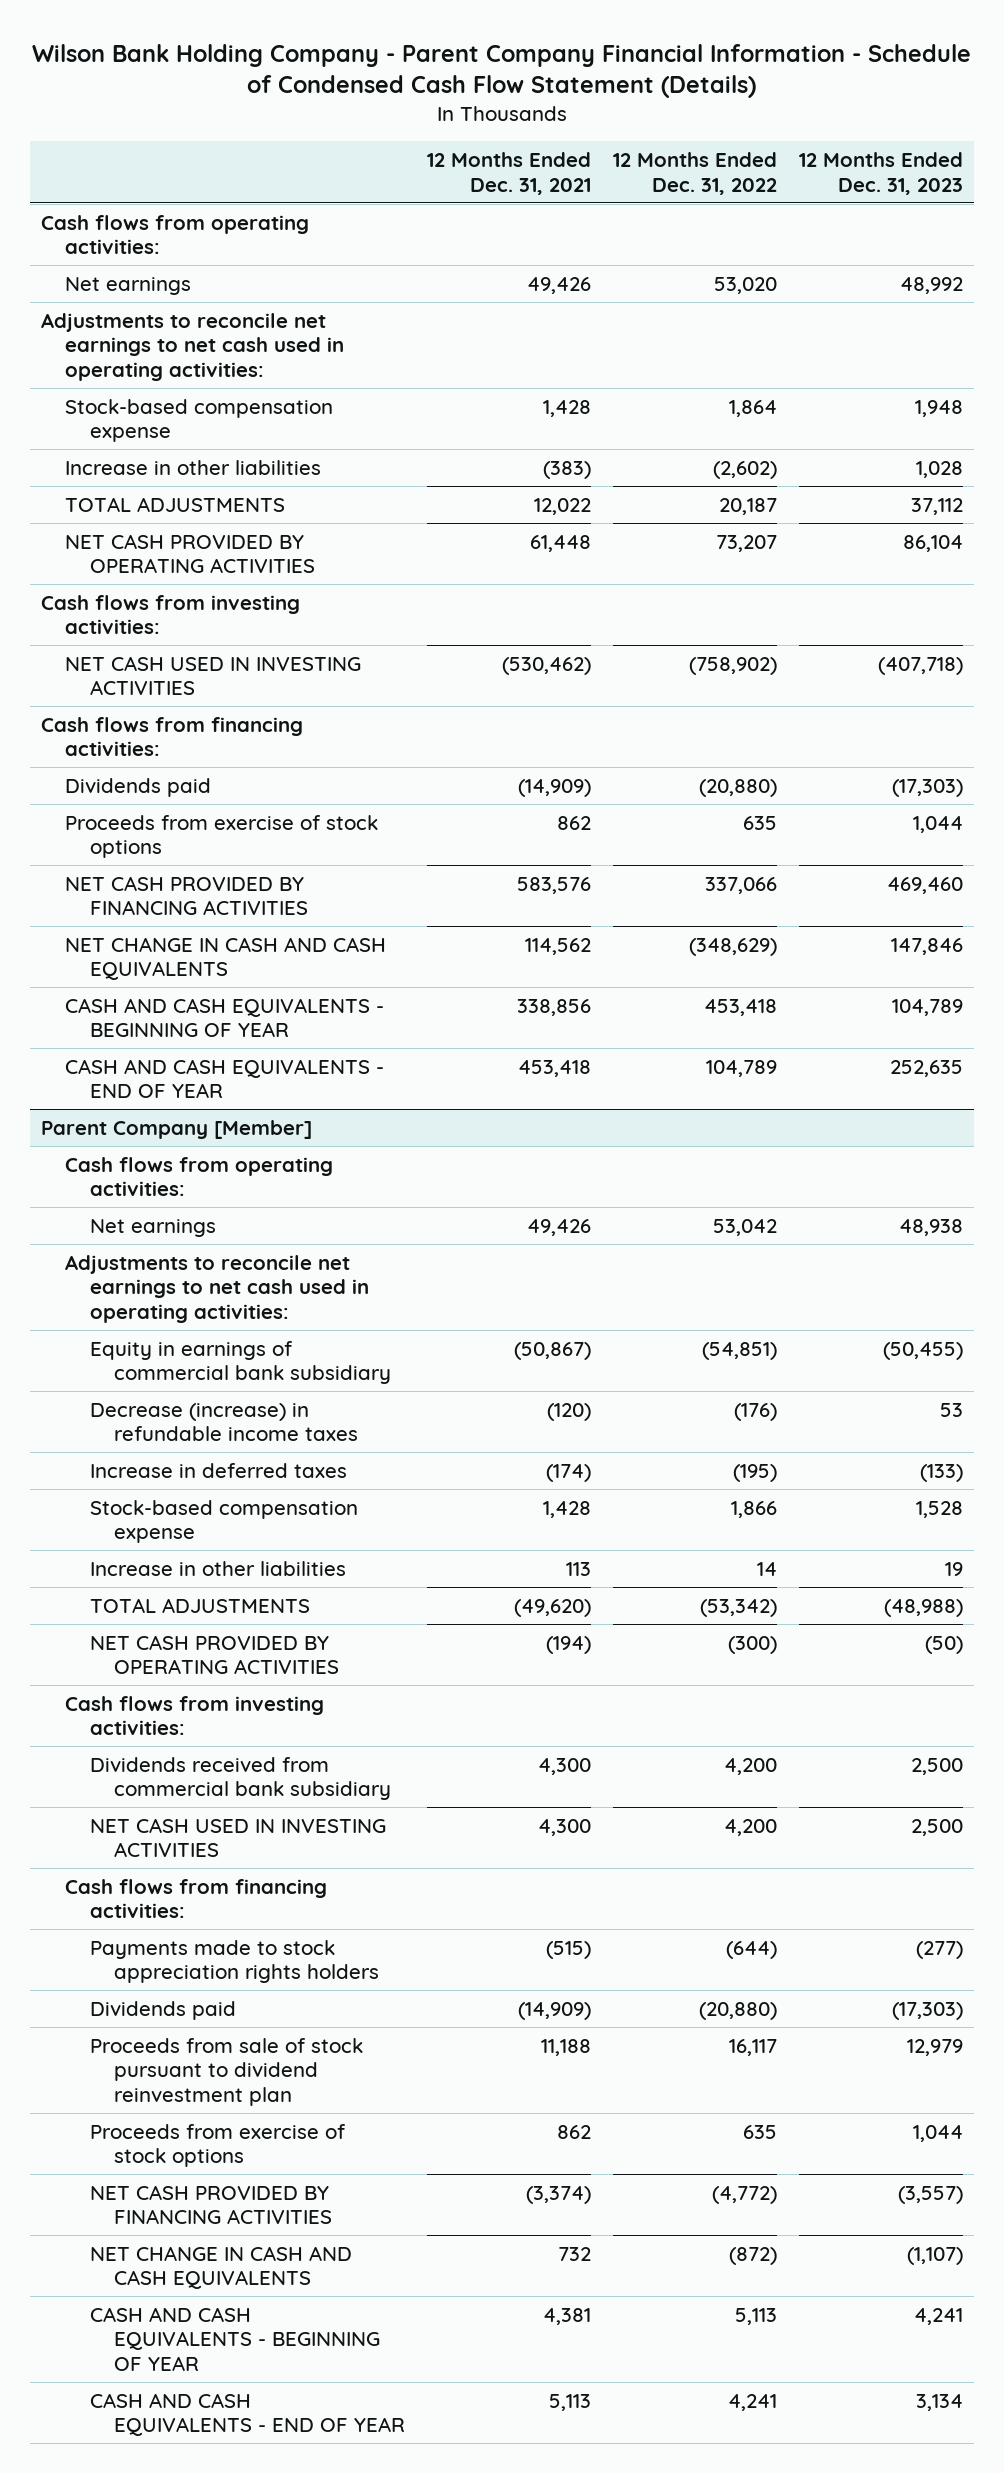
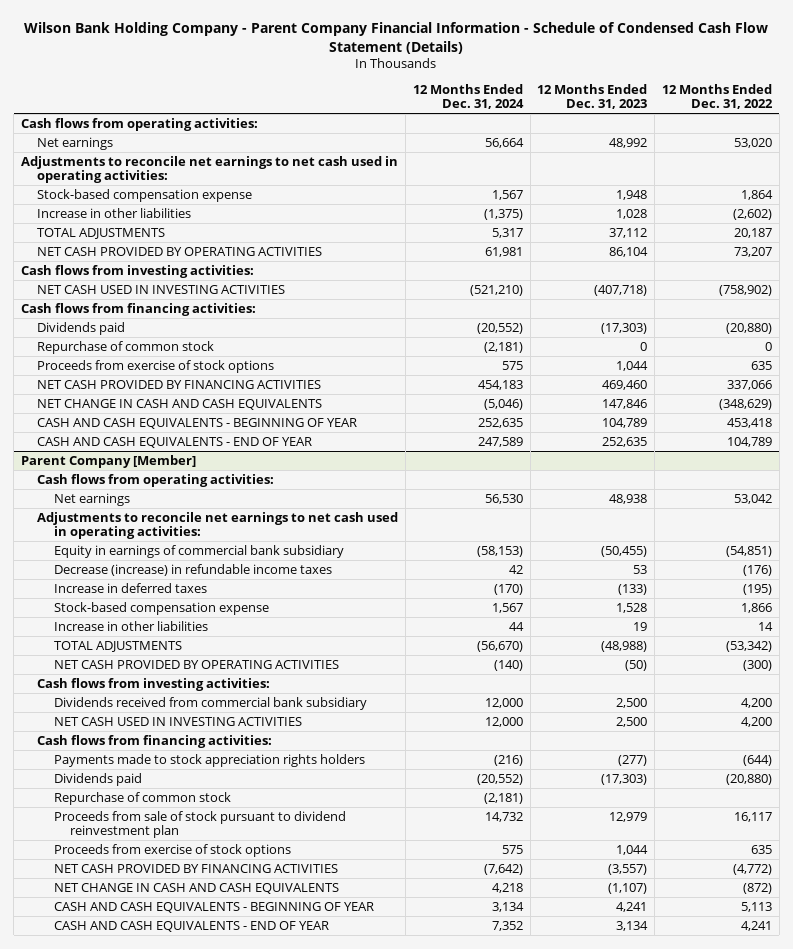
- | 12 Months Ended Dec. 31, 2021 | 12 Months Ended Dec. 31, 2022 | 12 Months Ended Dec. 31, 2023
+ | 12 Months Ended Dec. 31, 2024 | 12 Months Ended Dec. 31, 2023 | 12 Months Ended Dec. 31, 2022
+ Repurchase of common stock | (2,181) | 0 | 0
@ Parent Company [Member]
+ Repurchase of common stock | (2,181) | |

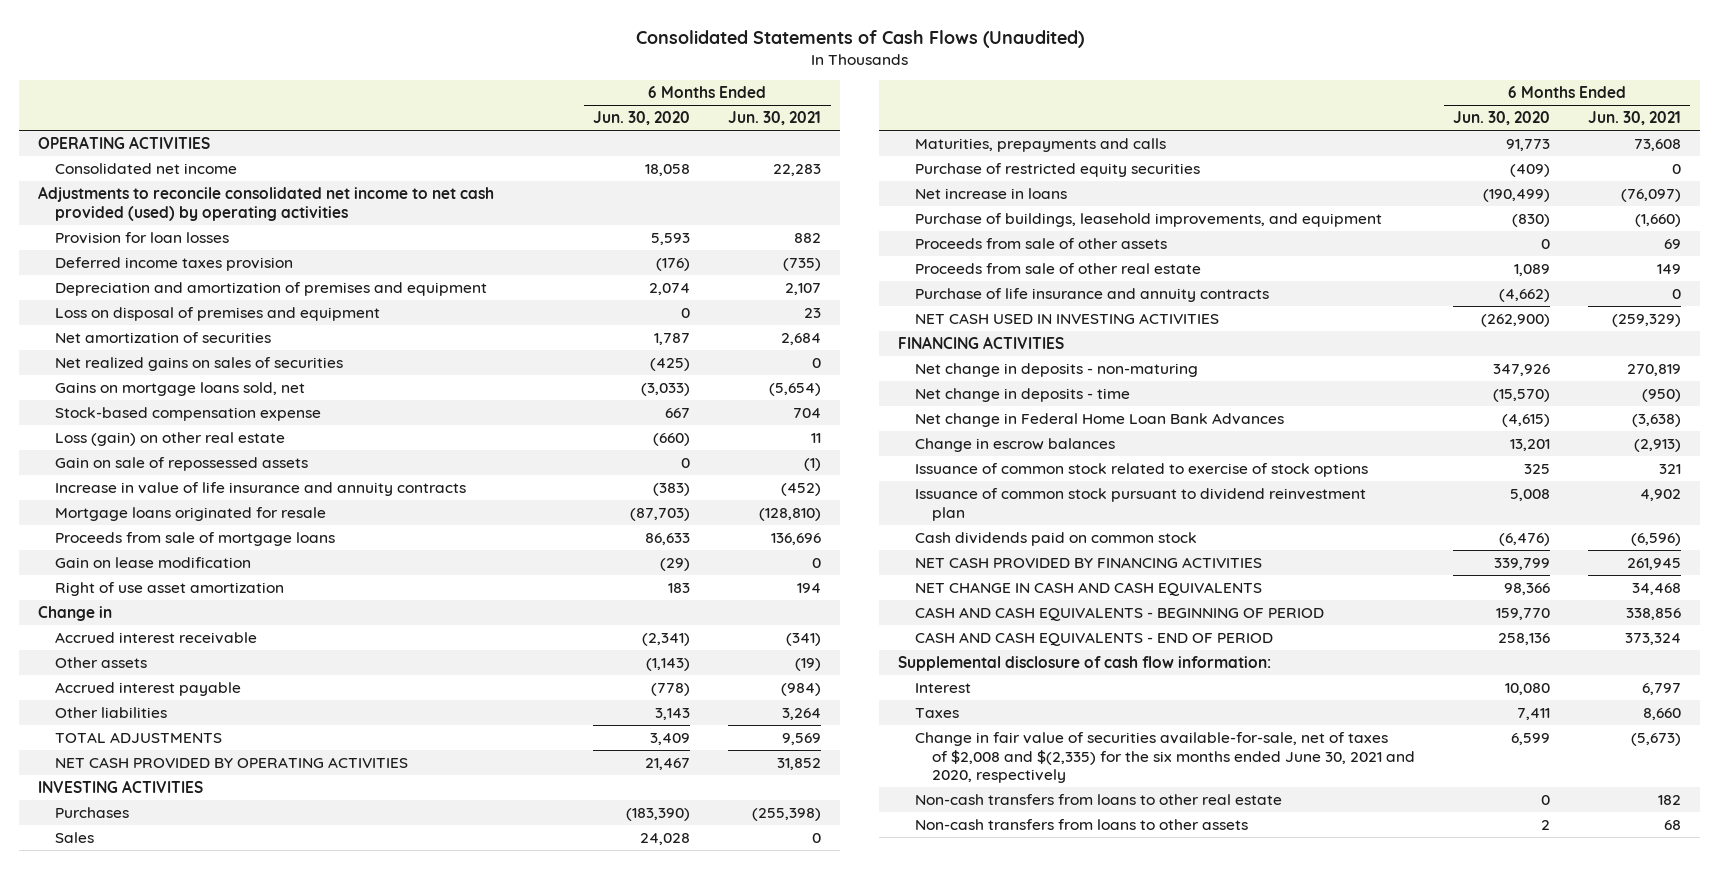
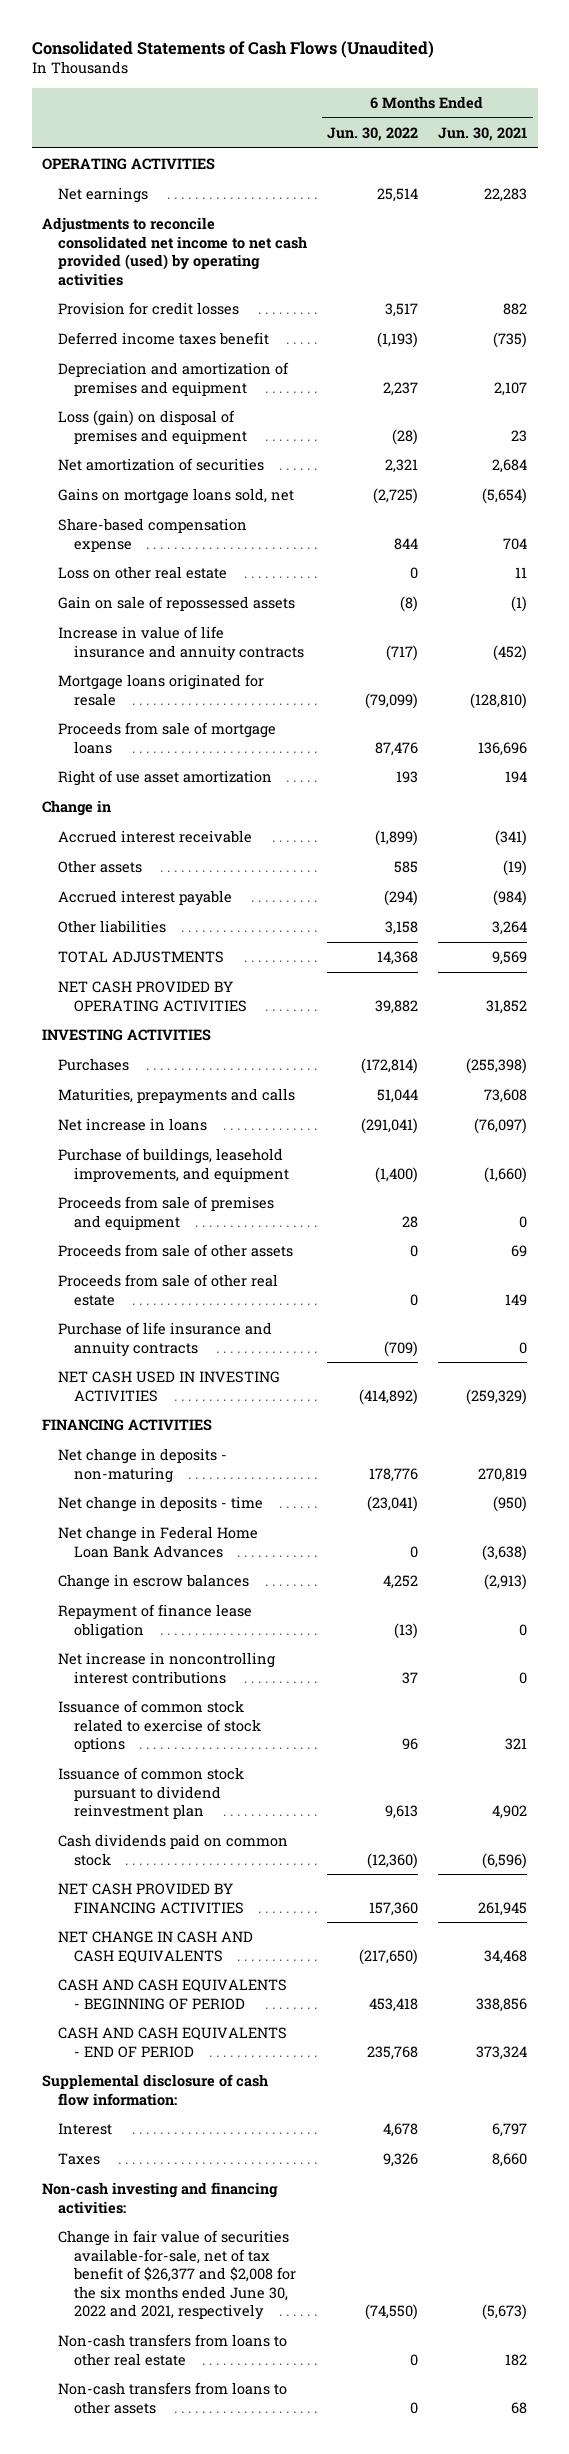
- | 6 Months Ended Jun. 30, 2020 | 6 Months Ended Jun. 30, 2021
+ | 6 Months Ended Jun. 30, 2022 | 6 Months Ended Jun. 30, 2021
- Consolidated net income | 18,058 | 22,283
+ Net earnings | 25,514 | 22,283
- Provision for loan losses | 5,593 | 882
- Deferred income taxes provision | (176) | (735)
+ Provision for credit losses | 3,517 | 882
+ Deferred income taxes benefit | (1,193) | (735)
- Loss on disposal of premises and equipment | 0 | 23
+ Loss (gain) on disposal of premises and equipment | (28) | 23
- Net realized gains on sales of securities | (425) | 0
- Stock-based compensation expense | 667 | 704
- Loss (gain) on other real estate | (660) | 11
+ Share-based compensation expense | 844 | 704
+ Loss on other real estate | 0 | 11
- Gain on lease modification | (29) | 0
- Sales | 24,028 | 0
- Purchase of restricted equity securities | (409) | 0
+ Proceeds from sale of premises and equipment | 28 | 0
+ Repayment of finance lease obligation | (13) | 0
+ Net increase in noncontrolling interest contributions | 37 | 0
- Change in fair value of securities available-for-sale, net of taxes of $2,008 and $(2,335) for the six months ended June 30, 2021 and 2020, respectively | 6,599 | (5,673)
+ Non-cash investing and financing activities:
+ Change in fair value of securities available-for-sale, net of tax benefit of $26,377 and $2,008 for the six months ended June 30, 2022 and 2021, respectively | (74,550) | (5,673)

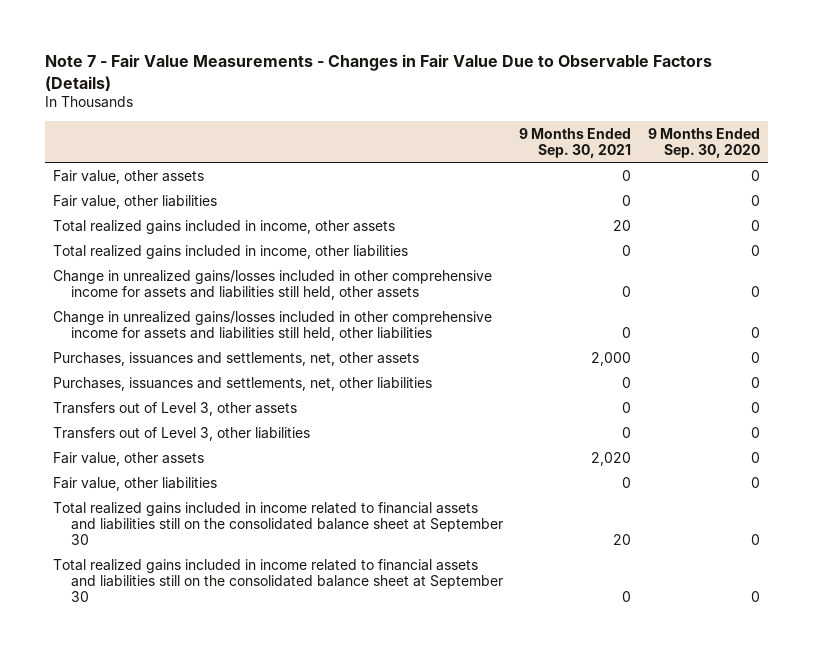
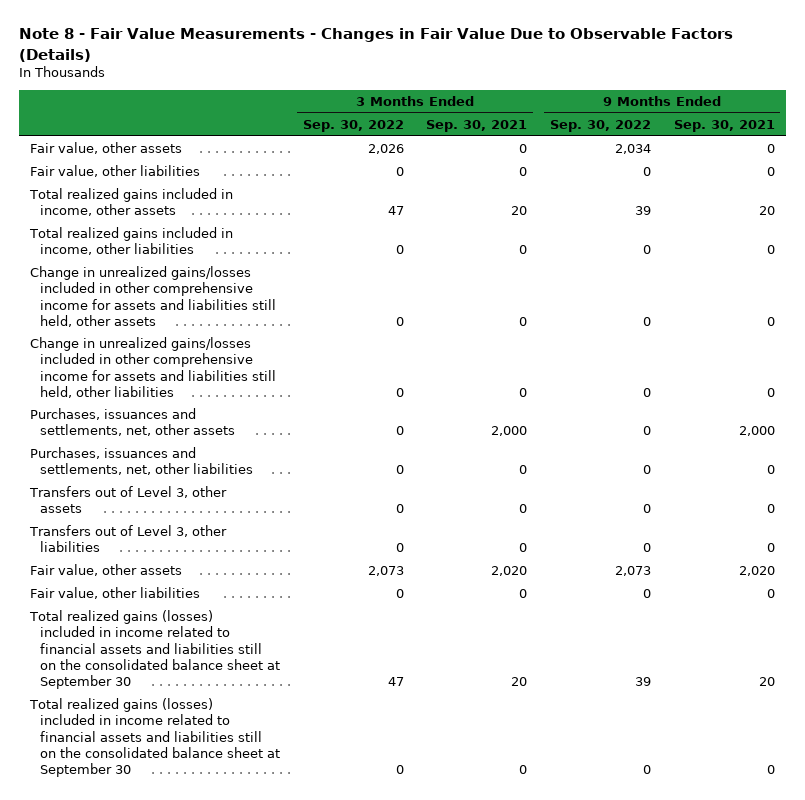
- Note 7 - Fair Value Measurements - Changes in Fair Value Due to Observable Factors (Details)
+ Note 8 - Fair Value Measurements - Changes in Fair Value Due to Observable Factors (Details)
- | 9 Months Ended Sep. 30, 2021 | 9 Months Ended Sep. 30, 2020
+ | 3 Months Ended Sep. 30, 2022 | 3 Months Ended Sep. 30, 2021 | 9 Months Ended Sep. 30, 2022 | 9 Months Ended Sep. 30, 2021
- Total realized gains included in income related to financial assets and liabilities still on the consolidated balance sheet at September 30 | 20 | 0
- Total realized gains included in income related to financial assets and liabilities still on the consolidated balance sheet at September 30 | 0 | 0
+ Total realized gains (losses) included in income related to financial assets and liabilities still on the consolidated balance sheet at September 30 | 47 | 20 | 39 | 20
+ Total realized gains (losses) included in income related to financial assets and liabilities still on the consolidated balance sheet at September 30 | 0 | 0 | 0 | 0

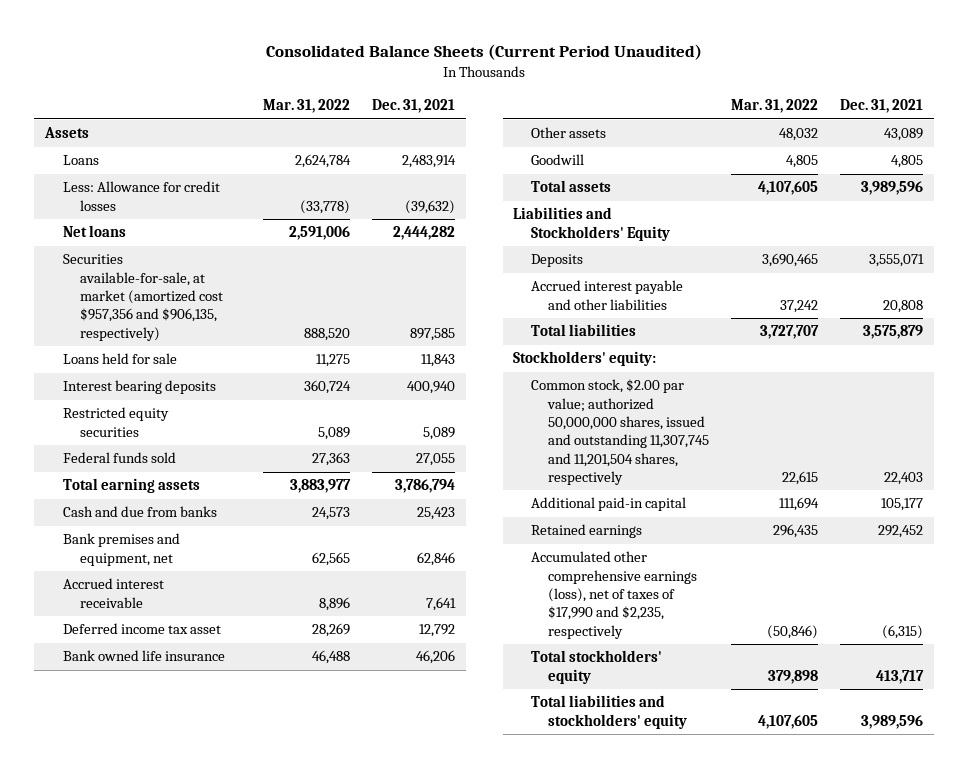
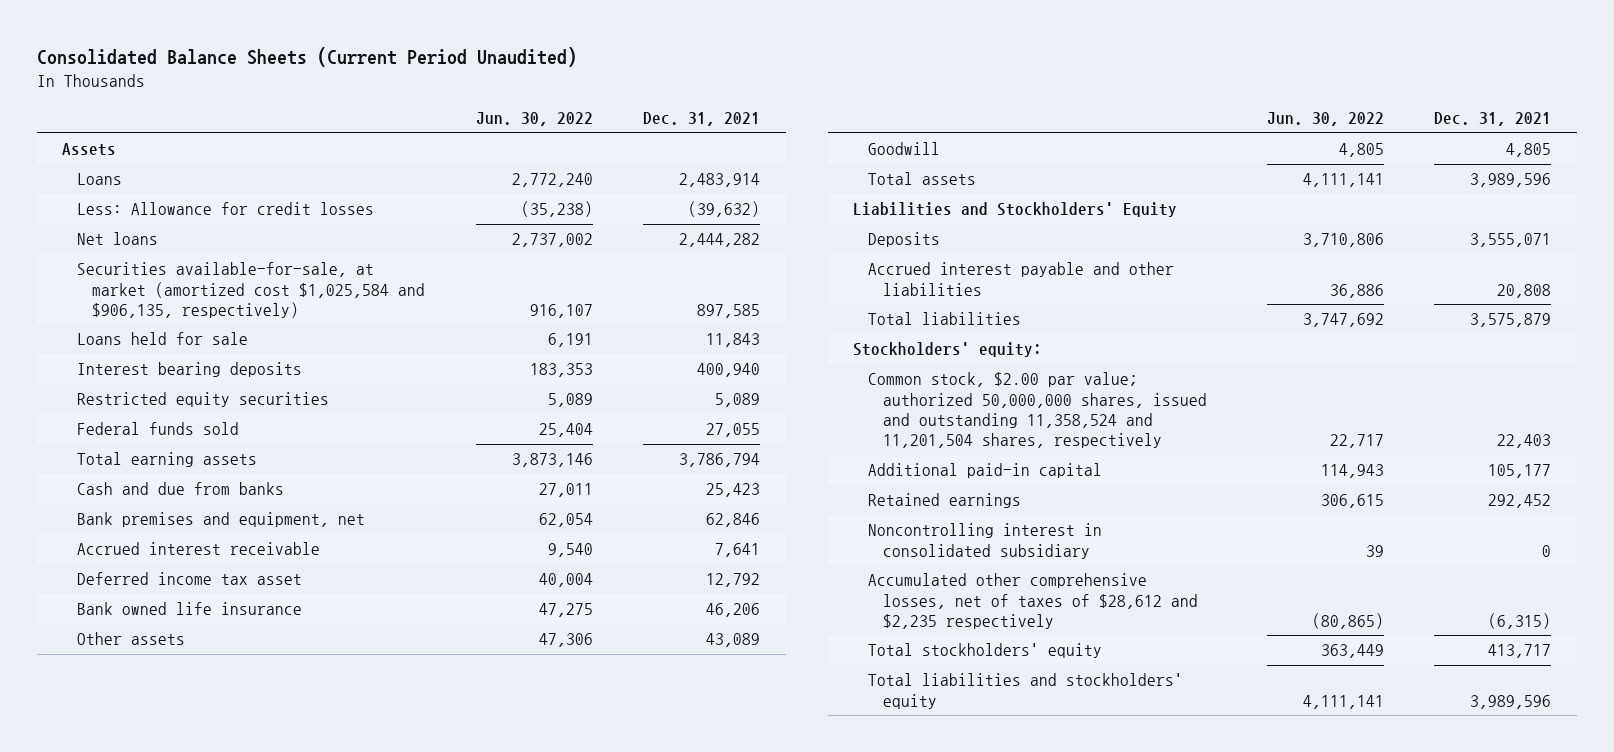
- | Mar. 31, 2022 | Dec. 31, 2021
+ | Jun. 30, 2022 | Dec. 31, 2021
- Securities available-for-sale, at market (amortized cost $957,356 and $906,135, respectively) | 888,520 | 897,585
+ Securities available-for-sale, at market (amortized cost $1,025,584 and $906,135, respectively) | 916,107 | 897,585
- Common stock, $2.00 par value; authorized 50,000,000 shares, issued and outstanding 11,307,745 and 11,201,504 shares, respectively | 22,615 | 22,403
+ Common stock, $2.00 par value; authorized 50,000,000 shares, issued and outstanding 11,358,524 and 11,201,504 shares, respectively | 22,717 | 22,403
- Accumulated other comprehensive earnings (loss), net of taxes of $17,990 and $2,235, respectively | (50,846) | (6,315)
+ Noncontrolling interest in consolidated subsidiary | 39 | 0
+ Accumulated other comprehensive losses, net of taxes of $28,612 and $2,235 respectively | (80,865) | (6,315)

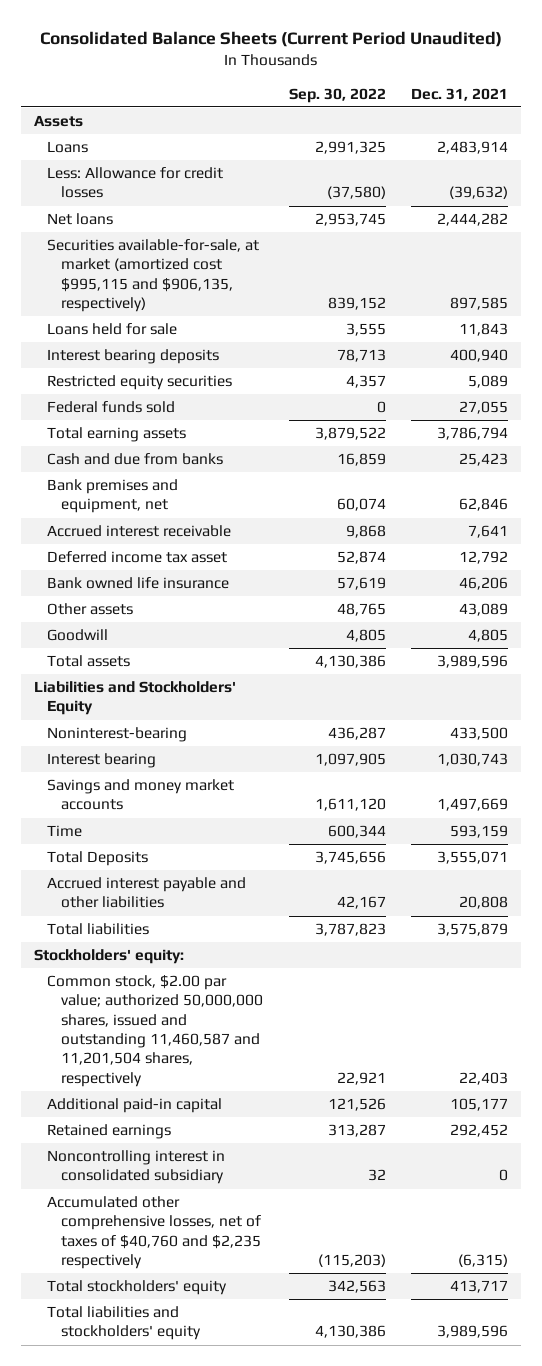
- | Jun. 30, 2022 | Dec. 31, 2021
+ | Sep. 30, 2022 | Dec. 31, 2021
- Securities available-for-sale, at market (amortized cost $1,025,584 and $906,135, respectively) | 916,107 | 897,585
+ Securities available-for-sale, at market (amortized cost $995,115 and $906,135, respectively) | 839,152 | 897,585
- Deposits | 3,710,806 | 3,555,071
+ Noninterest-bearing | 436,287 | 433,500
+ Interest bearing | 1,097,905 | 1,030,743
+ Savings and money market accounts | 1,611,120 | 1,497,669
+ Time | 600,344 | 593,159
+ Total Deposits | 3,745,656 | 3,555,071
- Common stock, $2.00 par value; authorized 50,000,000 shares, issued and outstanding 11,358,524 and 11,201,504 shares, respectively | 22,717 | 22,403
+ Common stock, $2.00 par value; authorized 50,000,000 shares, issued and outstanding 11,460,587 and 11,201,504 shares, respectively | 22,921 | 22,403
- Accumulated other comprehensive losses, net of taxes of $28,612 and $2,235 respectively | (80,865) | (6,315)
+ Accumulated other comprehensive losses, net of taxes of $40,760 and $2,235 respectively | (115,203) | (6,315)

